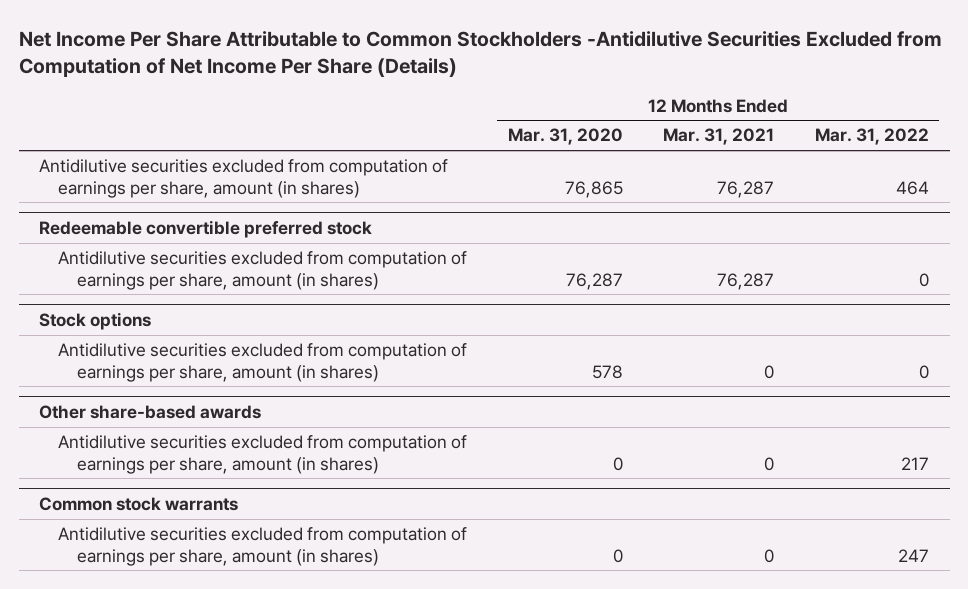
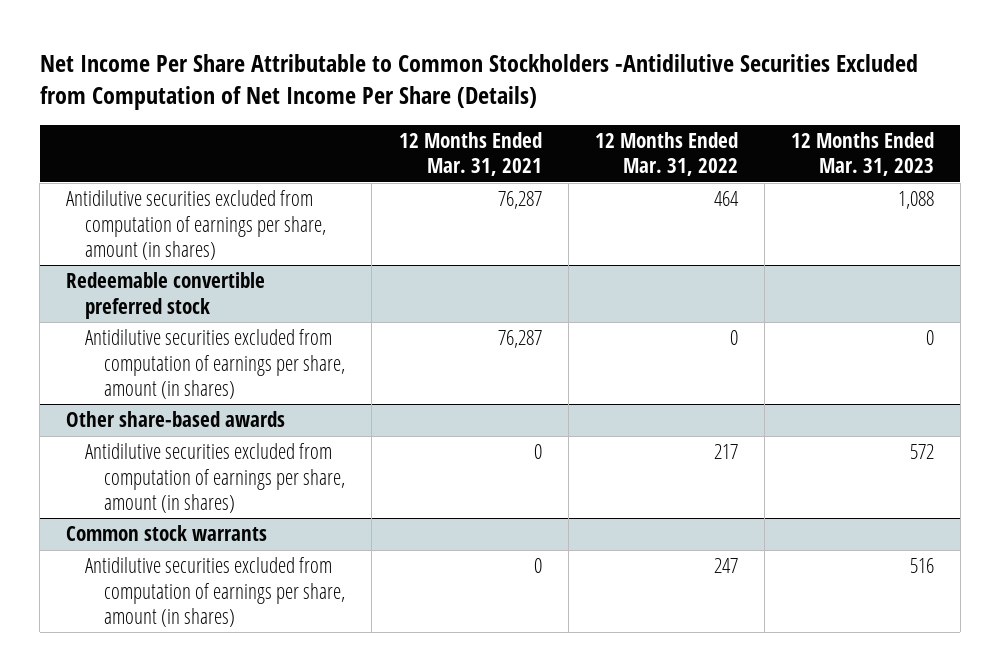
- | 12 Months Ended Mar. 31, 2020 | 12 Months Ended Mar. 31, 2021 | 12 Months Ended Mar. 31, 2022
+ | 12 Months Ended Mar. 31, 2021 | 12 Months Ended Mar. 31, 2022 | 12 Months Ended Mar. 31, 2023
- Stock options
- Antidilutive securities excluded from computation of earnings per share, amount (in shares) | 578 | 0 | 0

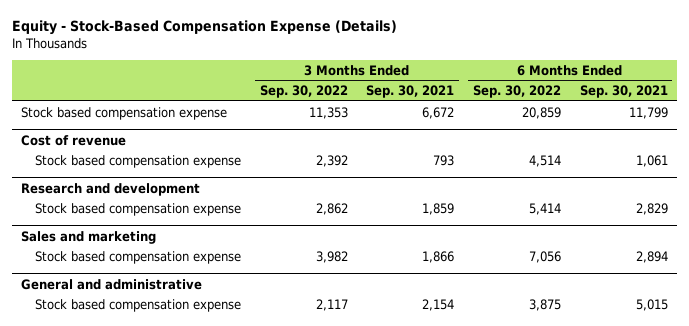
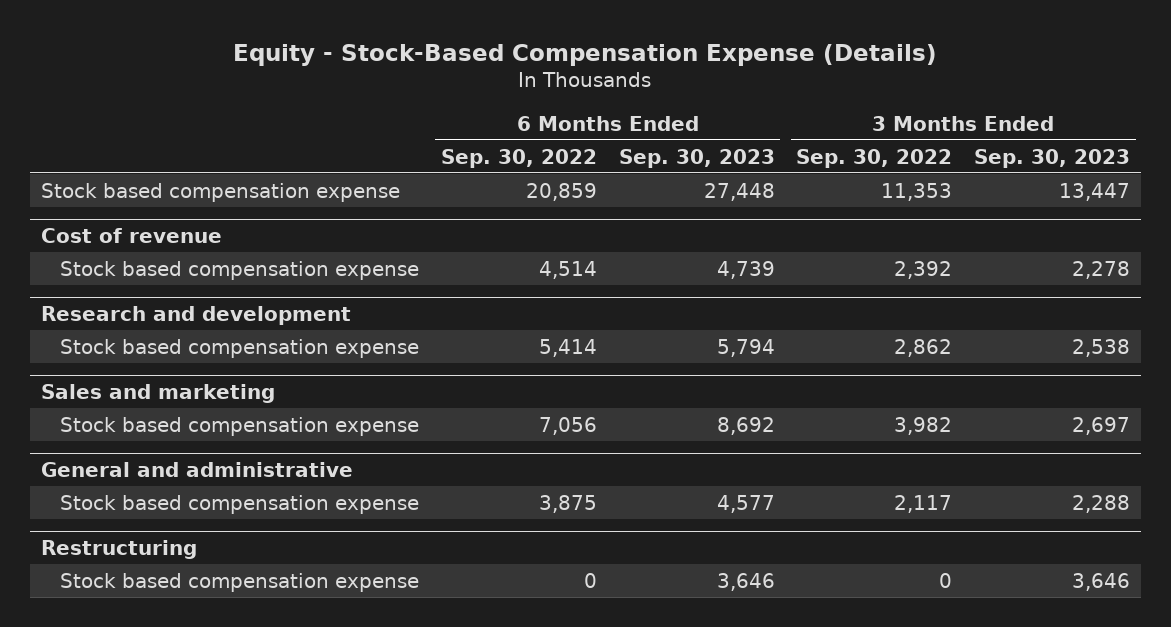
- | 3 Months Ended Sep. 30, 2022 | 3 Months Ended Sep. 30, 2021 | 6 Months Ended Sep. 30, 2022 | 6 Months Ended Sep. 30, 2021
+ | 6 Months Ended Sep. 30, 2022 | 6 Months Ended Sep. 30, 2023 | 3 Months Ended Sep. 30, 2022 | 3 Months Ended Sep. 30, 2023
+ Restructuring
+ Stock based compensation expense | 0 | 3,646 | 0 | 3,646

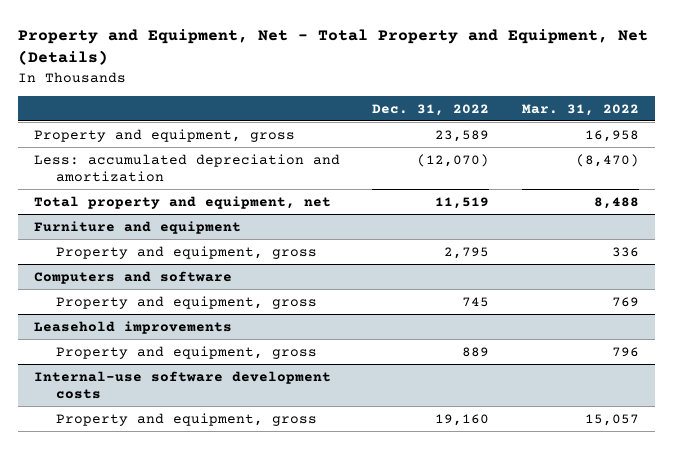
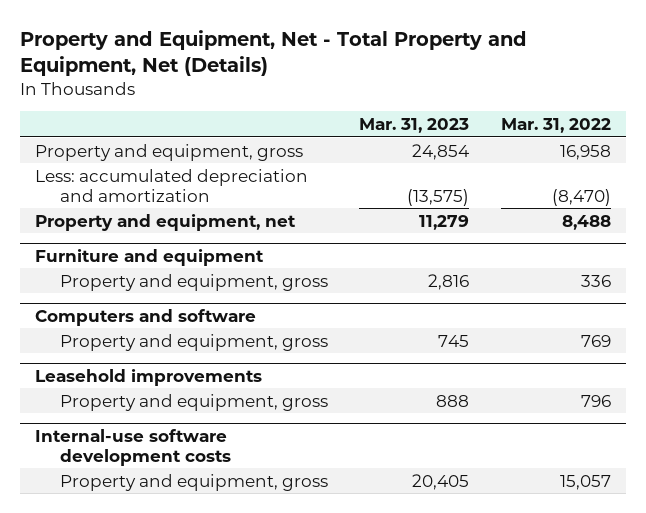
- | Dec. 31, 2022 | Mar. 31, 2022
+ | Mar. 31, 2023 | Mar. 31, 2022
- Total property and equipment, net | 11,519 | 8,488
+ Property and equipment, net | 11,279 | 8,488

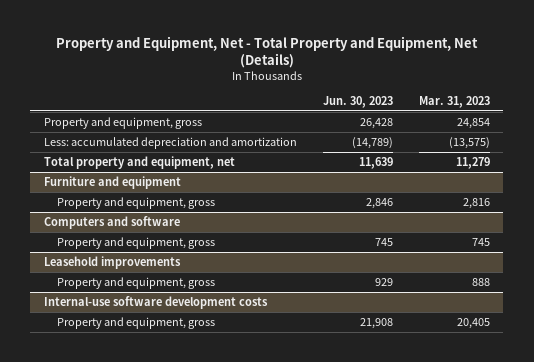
- | Mar. 31, 2023 | Mar. 31, 2022
+ | Jun. 30, 2023 | Mar. 31, 2023
- Property and equipment, net | 11,279 | 8,488
+ Total property and equipment, net | 11,639 | 11,279

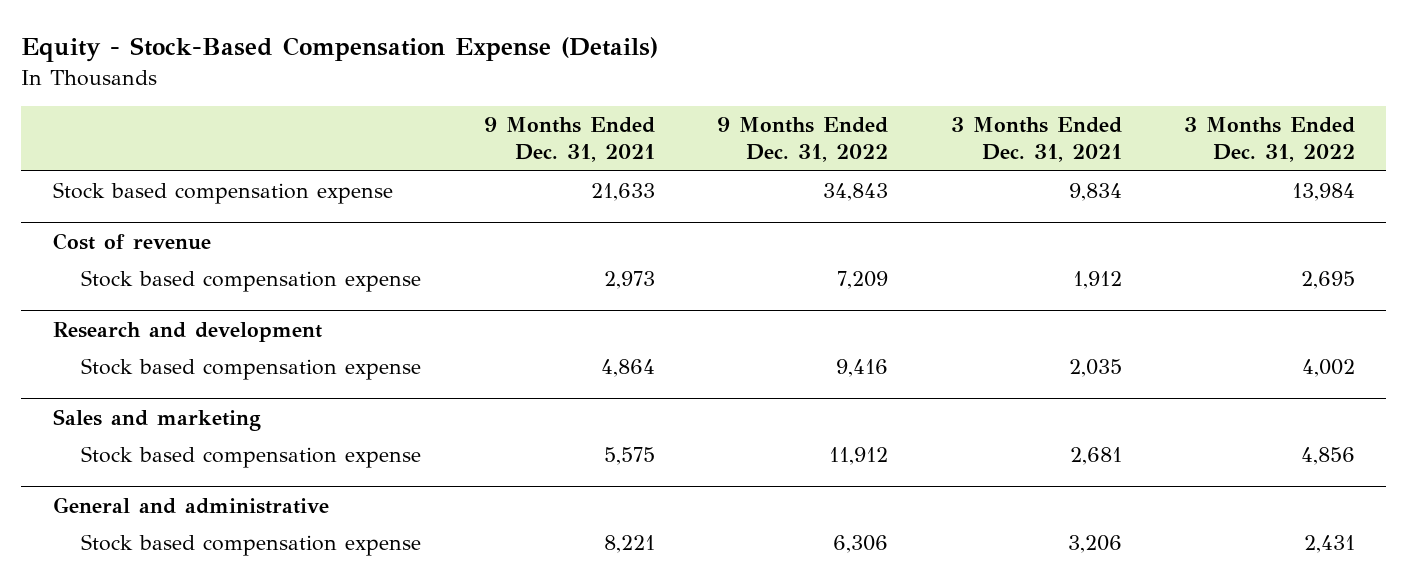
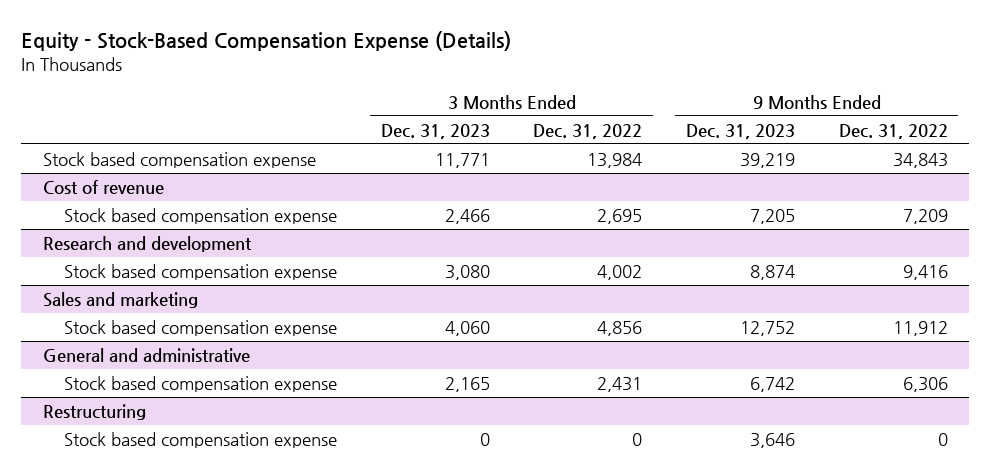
- | 9 Months Ended Dec. 31, 2021 | 9 Months Ended Dec. 31, 2022 | 3 Months Ended Dec. 31, 2021 | 3 Months Ended Dec. 31, 2022
+ | 3 Months Ended Dec. 31, 2023 | 3 Months Ended Dec. 31, 2022 | 9 Months Ended Dec. 31, 2023 | 9 Months Ended Dec. 31, 2022
+ Restructuring
+ Stock based compensation expense | 0 | 0 | 3,646 | 0

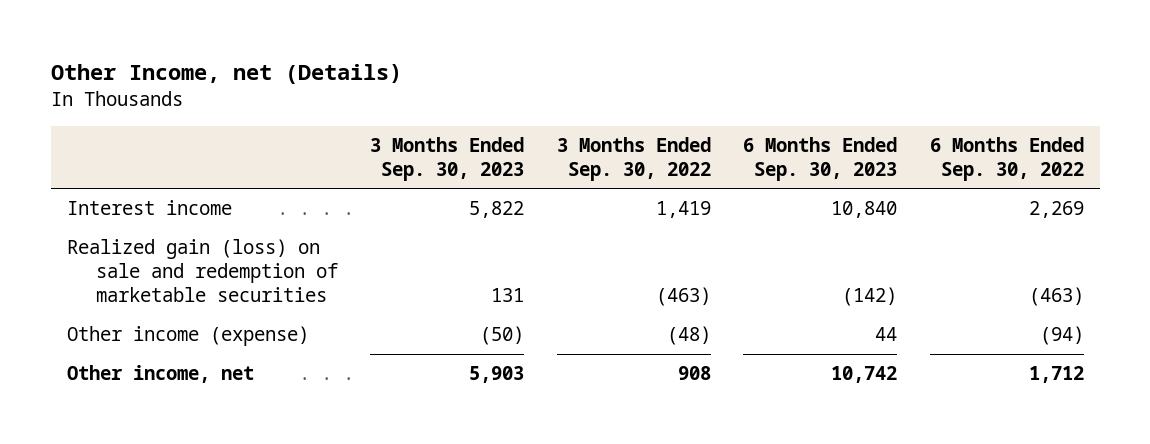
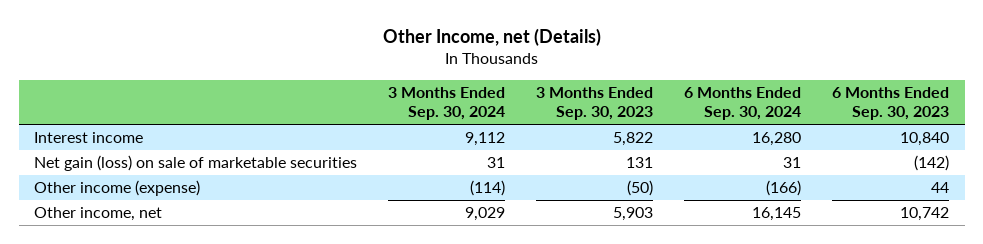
- | 3 Months Ended Sep. 30, 2023 | 3 Months Ended Sep. 30, 2022 | 6 Months Ended Sep. 30, 2023 | 6 Months Ended Sep. 30, 2022
+ | 3 Months Ended Sep. 30, 2024 | 3 Months Ended Sep. 30, 2023 | 6 Months Ended Sep. 30, 2024 | 6 Months Ended Sep. 30, 2023
- Realized gain (loss) on sale and redemption of marketable securities | 131 | (463) | (142) | (463)
+ Net gain (loss) on sale of marketable securities | 31 | 131 | 31 | (142)

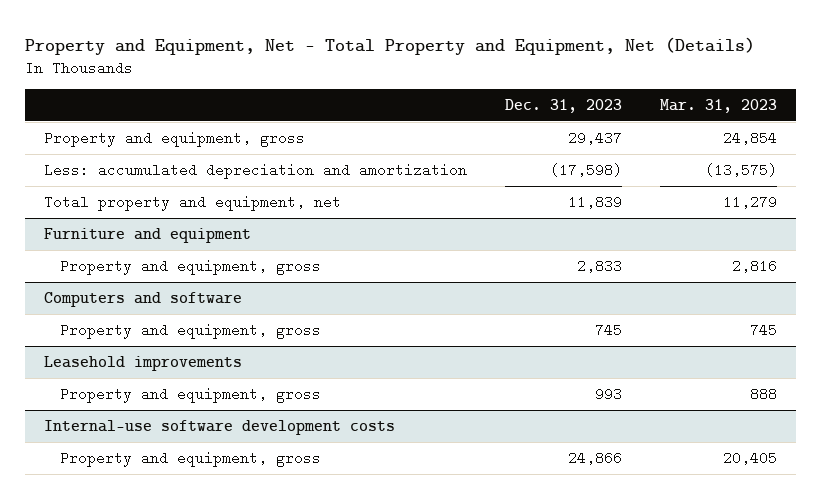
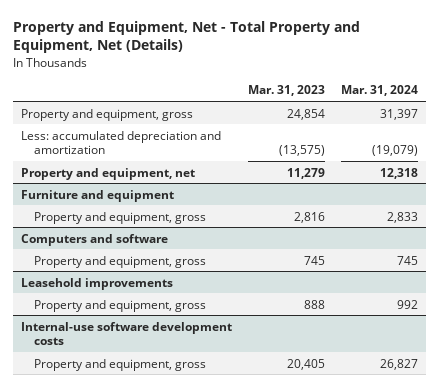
- | Dec. 31, 2023 | Mar. 31, 2023
+ | Mar. 31, 2023 | Mar. 31, 2024
- Total property and equipment, net | 11,839 | 11,279
+ Property and equipment, net | 11,279 | 12,318

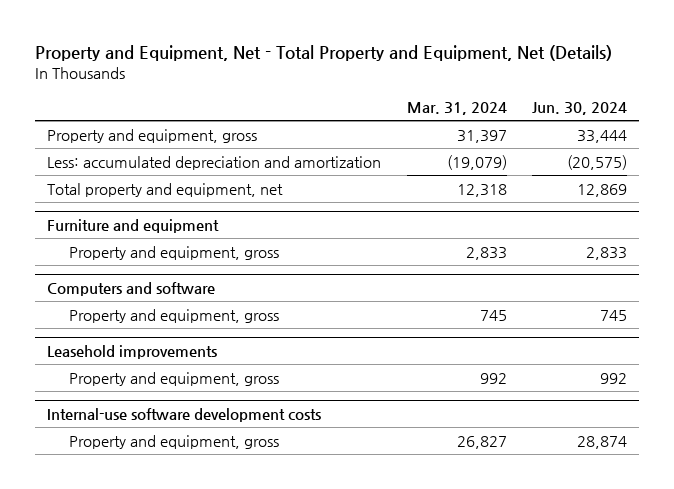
- | Mar. 31, 2023 | Mar. 31, 2024
+ | Mar. 31, 2024 | Jun. 30, 2024
- Property and equipment, net | 11,279 | 12,318
+ Total property and equipment, net | 12,318 | 12,869

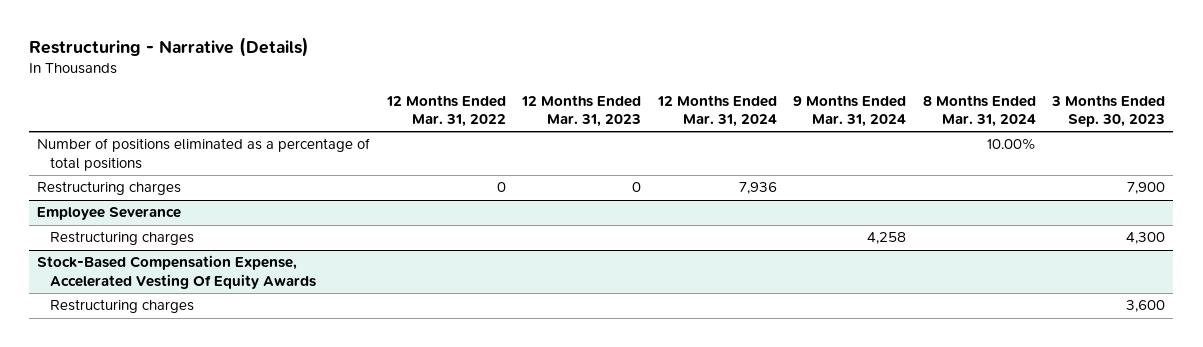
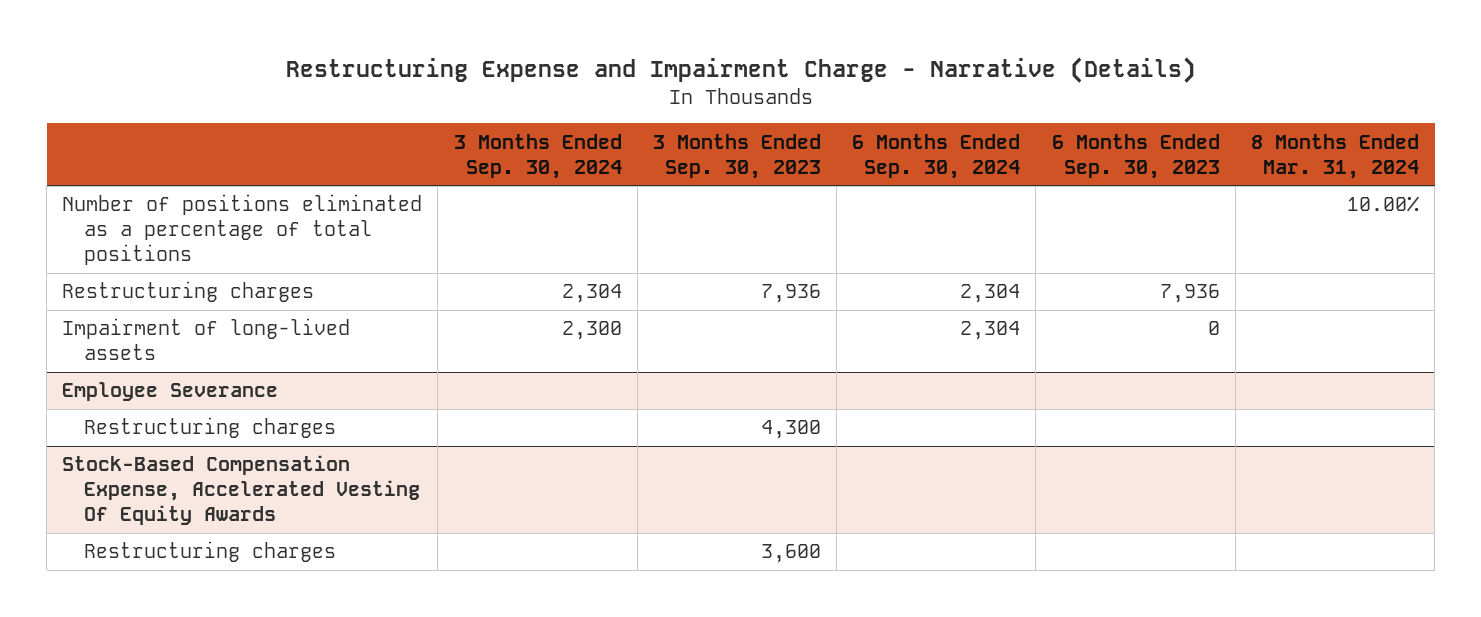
- Restructuring - Narrative (Details)
+ Restructuring Expense and Impairment Charge - Narrative (Details)
- | 12 Months Ended Mar. 31, 2022 | 12 Months Ended Mar. 31, 2023 | 12 Months Ended Mar. 31, 2024 | 9 Months Ended Mar. 31, 2024 | 8 Months Ended Mar. 31, 2024 | 3 Months Ended Sep. 30, 2023
+ | 3 Months Ended Sep. 30, 2024 | 3 Months Ended Sep. 30, 2023 | 6 Months Ended Sep. 30, 2024 | 6 Months Ended Sep. 30, 2023 | 8 Months Ended Mar. 31, 2024
- Restructuring charges | 0 | 0 | 7,936 | | | 7,900
+ Restructuring charges | 2,304 | 7,936 | 2,304 | 7,936 |
+ Impairment of long-lived assets | 2,300 | | 2,304 | 0 |

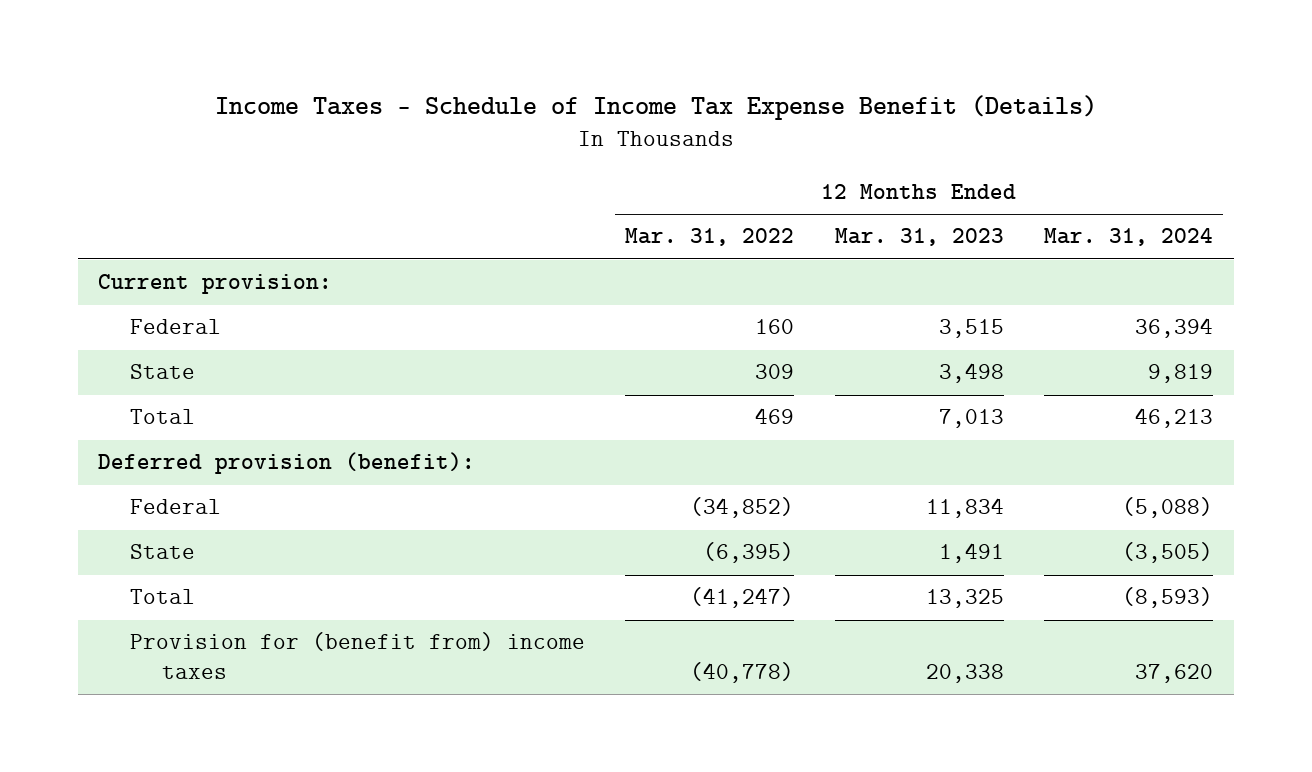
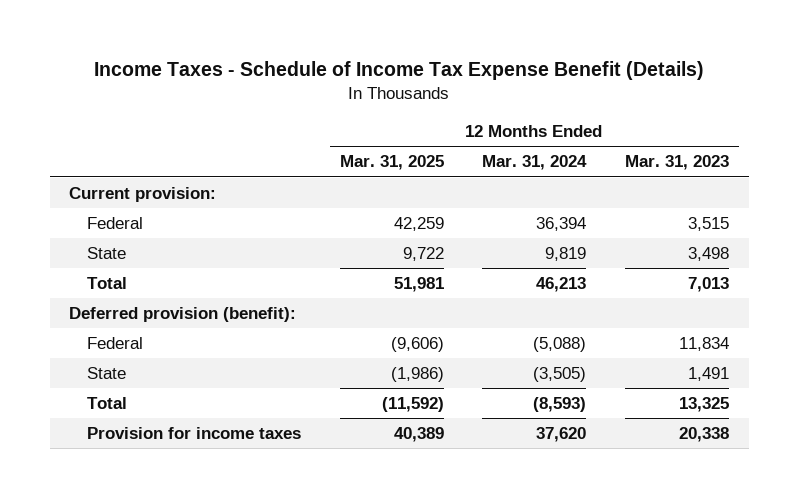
- | 12 Months Ended Mar. 31, 2022 | 12 Months Ended Mar. 31, 2023 | 12 Months Ended Mar. 31, 2024
+ | 12 Months Ended Mar. 31, 2025 | 12 Months Ended Mar. 31, 2024 | 12 Months Ended Mar. 31, 2023
- Provision for (benefit from) income taxes | (40,778) | 20,338 | 37,620
+ Provision for income taxes | 40,389 | 37,620 | 20,338

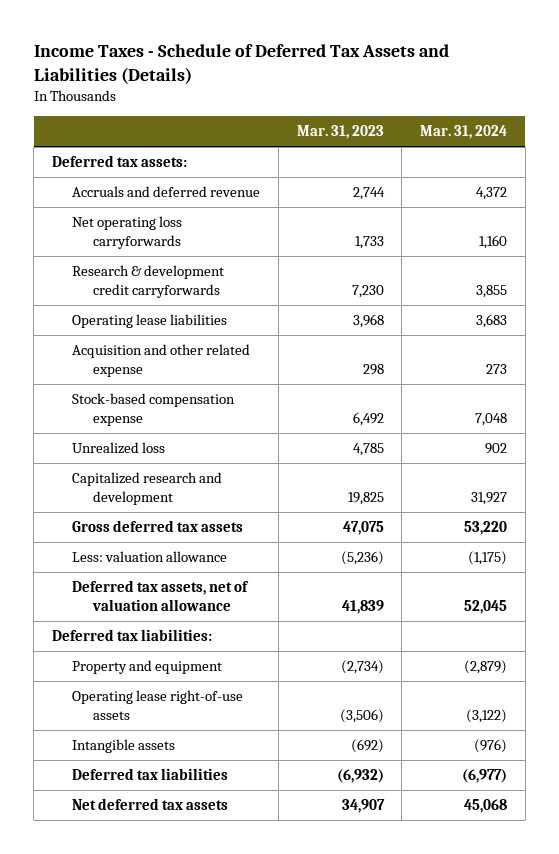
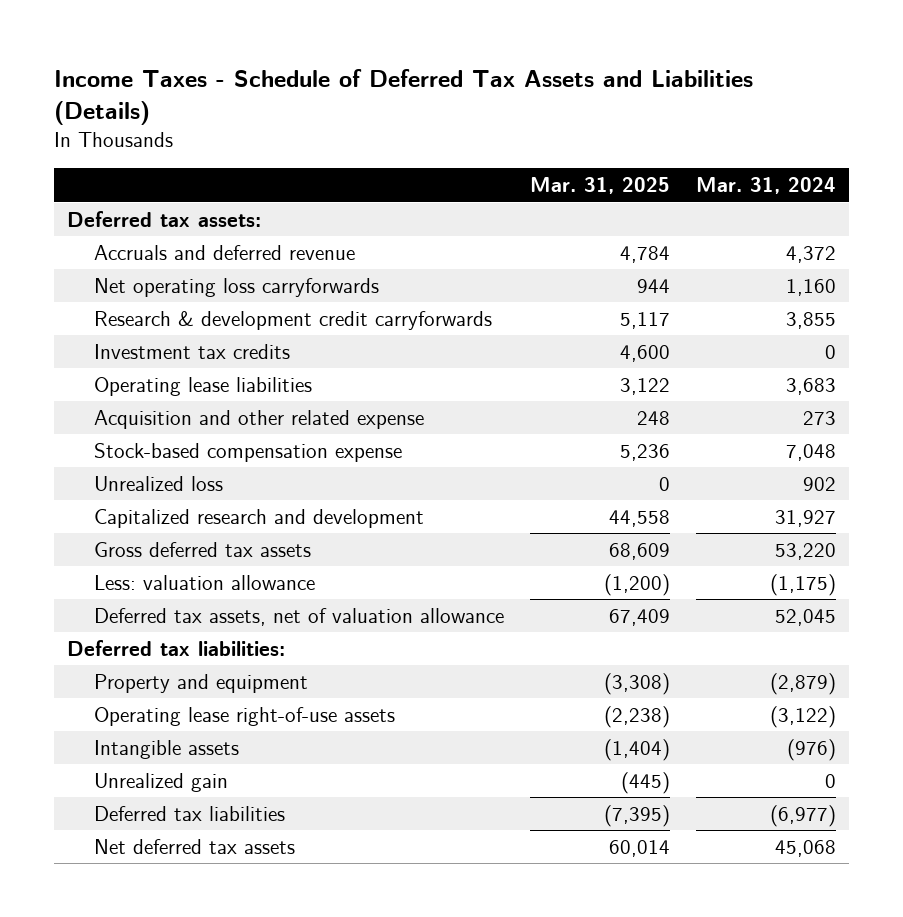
- | Mar. 31, 2023 | Mar. 31, 2024
+ | Mar. 31, 2025 | Mar. 31, 2024
+ Investment tax credits | 4,600 | 0
+ Unrealized gain | (445) | 0

